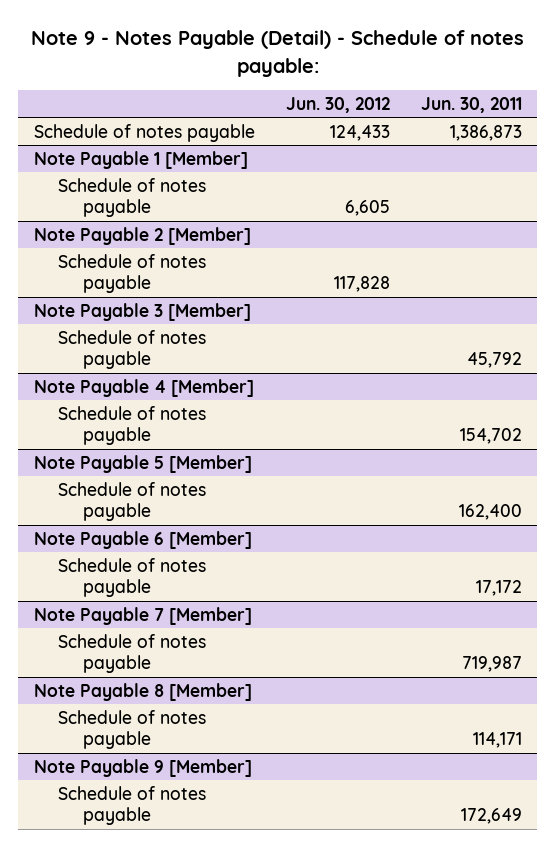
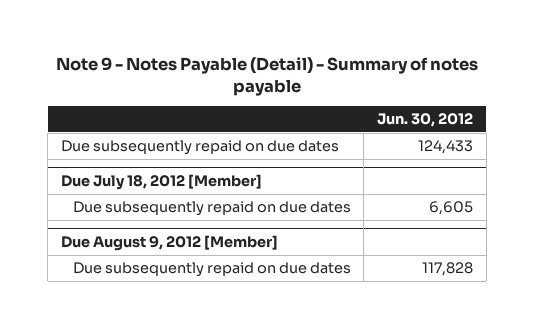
- Note 9 - Notes Payable (Detail) - Schedule of notes payable:
+ Note 9 - Notes Payable (Detail) - Summary of notes payable
- | Jun. 30, 2012 | Jun. 30, 2011
+ | Jun. 30, 2012
- Schedule of notes payable | 124,433 | 1,386,873
- Note Payable 1 [Member]
- Schedule of notes payable | 6,605 |
- Note Payable 2 [Member]
- Schedule of notes payable | 117,828 |
- Note Payable 3 [Member]
- Schedule of notes payable | | 45,792
- Note Payable 4 [Member]
- Schedule of notes payable | | 154,702
- Note Payable 5 [Member]
- Schedule of notes payable | | 162,400
- Note Payable 6 [Member]
- Schedule of notes payable | | 17,172
- Note Payable 7 [Member]
- Schedule of notes payable | | 719,987
- Note Payable 8 [Member]
- Schedule of notes payable | | 114,171
- Note Payable 9 [Member]
- Schedule of notes payable | | 172,649
+ Due subsequently repaid on due dates | 124,433
+ Due July 18, 2012 [Member]
+ Due subsequently repaid on due dates | 6,605
+ Due August 9, 2012 [Member]
+ Due subsequently repaid on due dates | 117,828

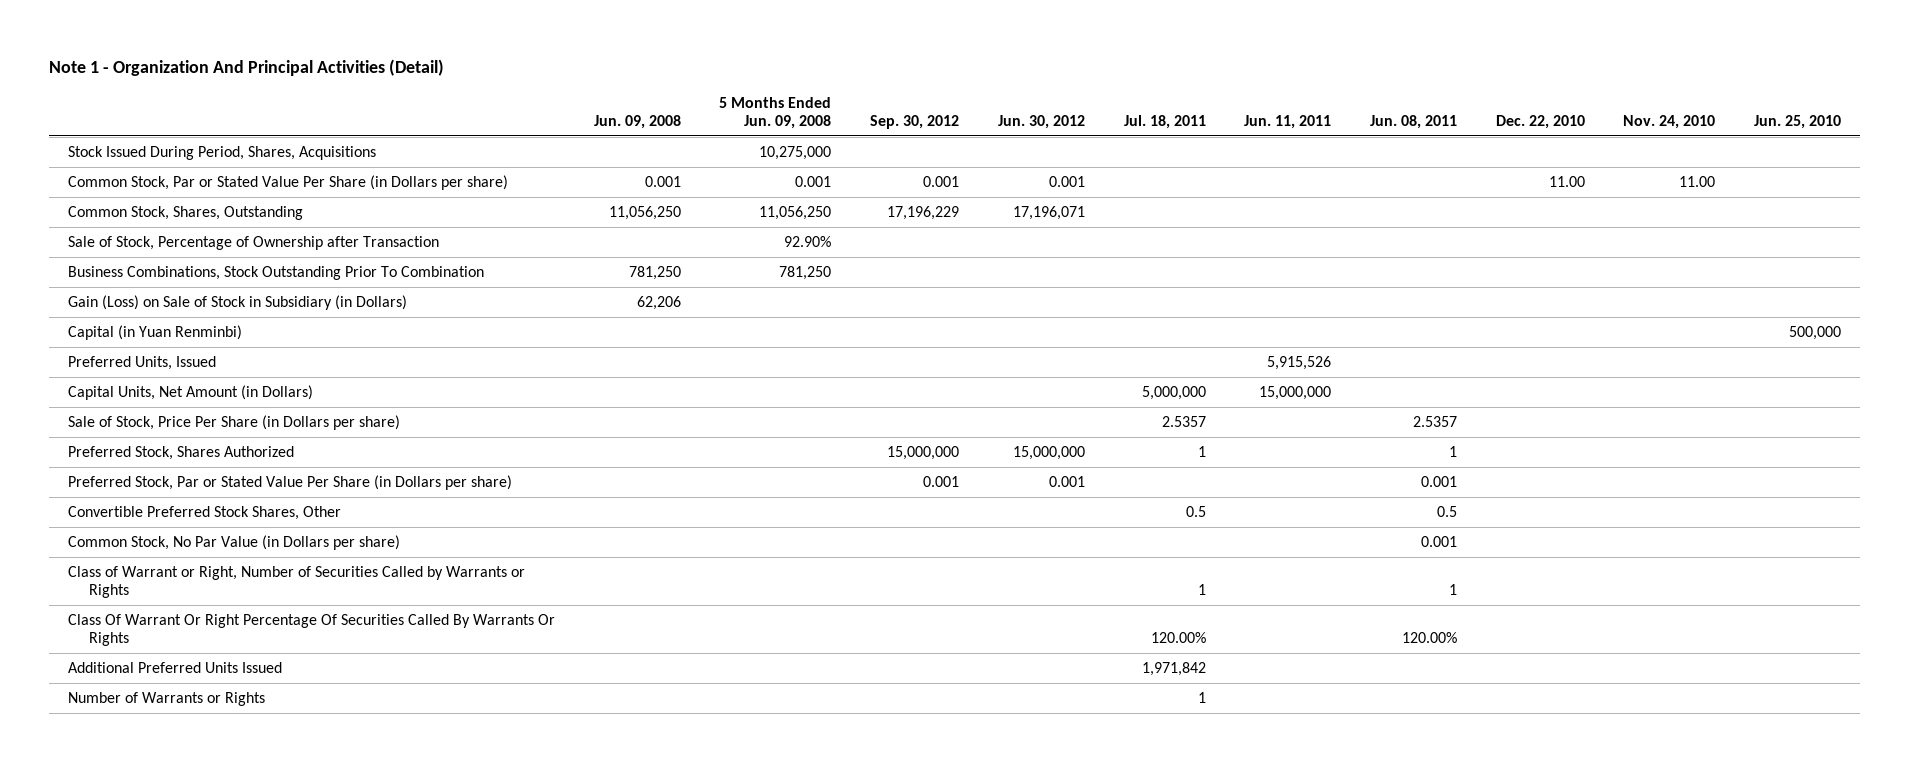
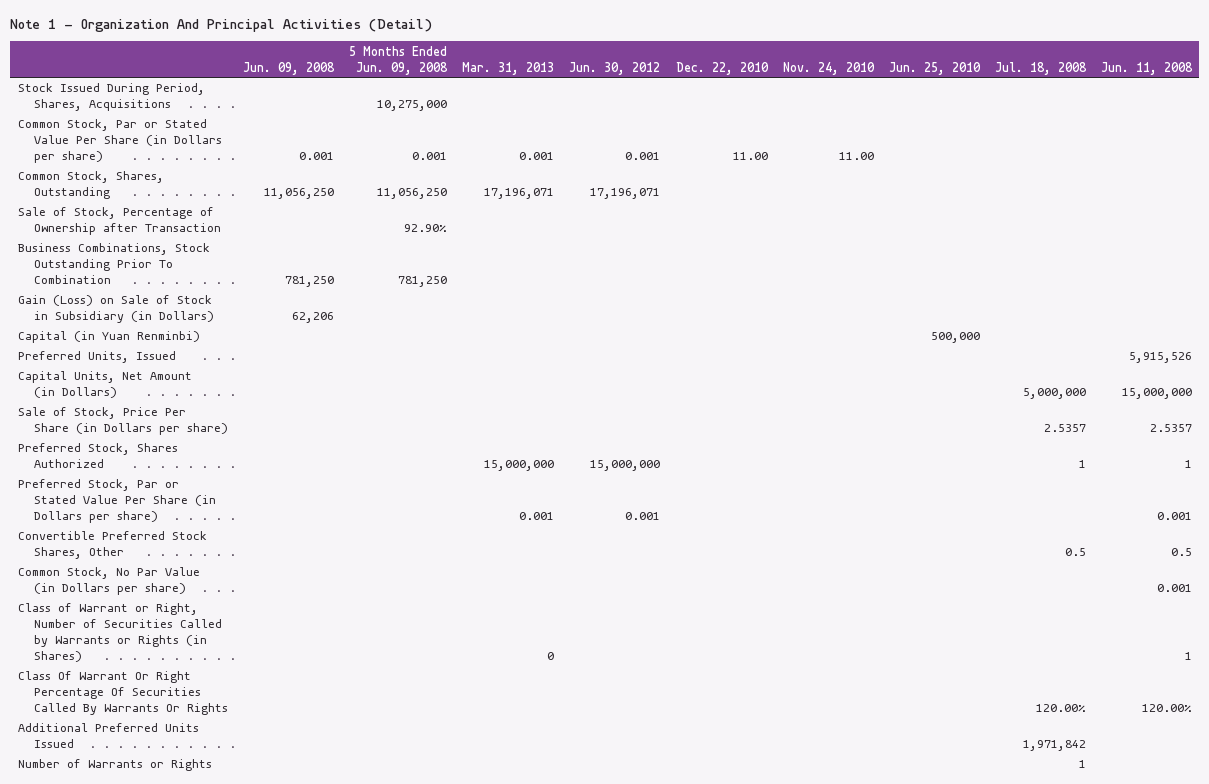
- | Jun. 09, 2008 | 5 Months Ended Jun. 09, 2008 | Sep. 30, 2012 | Jun. 30, 2012 | Jul. 18, 2011 | Jun. 11, 2011 | Jun. 08, 2011 | Dec. 22, 2010 | Nov. 24, 2010 | Jun. 25, 2010
+ | Jun. 09, 2008 | 5 Months Ended Jun. 09, 2008 | Mar. 31, 2013 | Jun. 30, 2012 | Dec. 22, 2010 | Nov. 24, 2010 | Jun. 25, 2010 | Jul. 18, 2008 | Jun. 11, 2008
- Class of Warrant or Right, Number of Securities Called by Warrants or Rights | | | | | 1 | | 1 | | |
+ Class of Warrant or Right, Number of Securities Called by Warrants or Rights (in Shares) | | | 0 | | | | | | 1

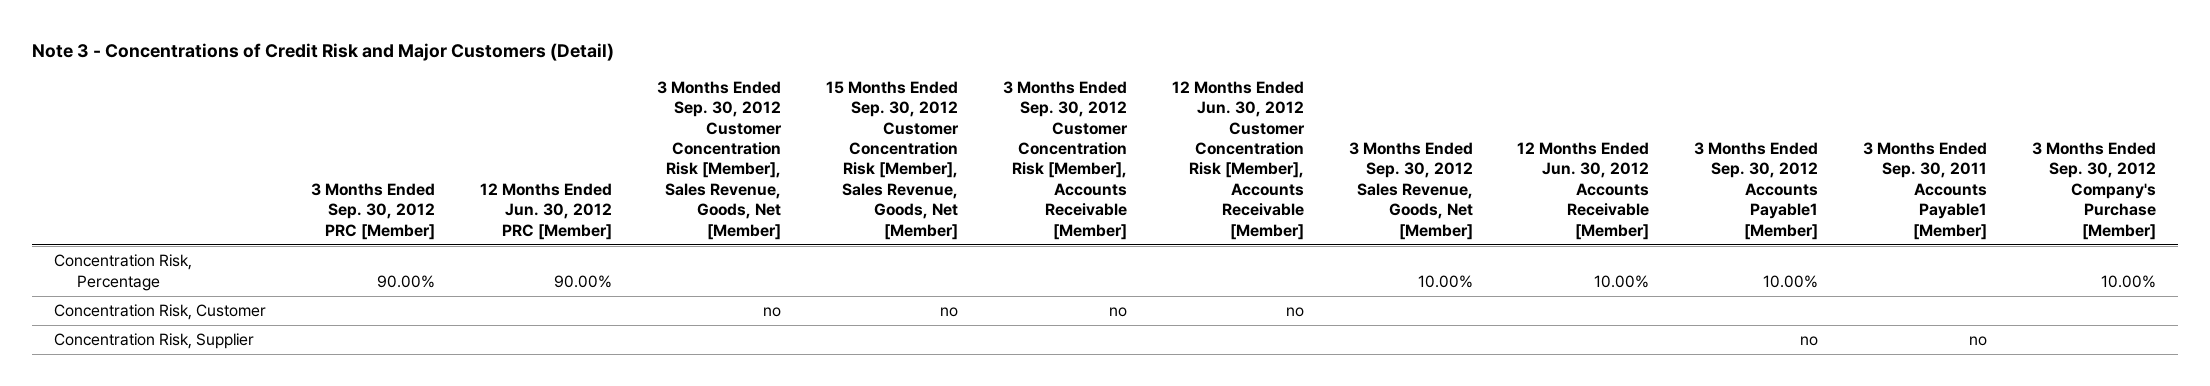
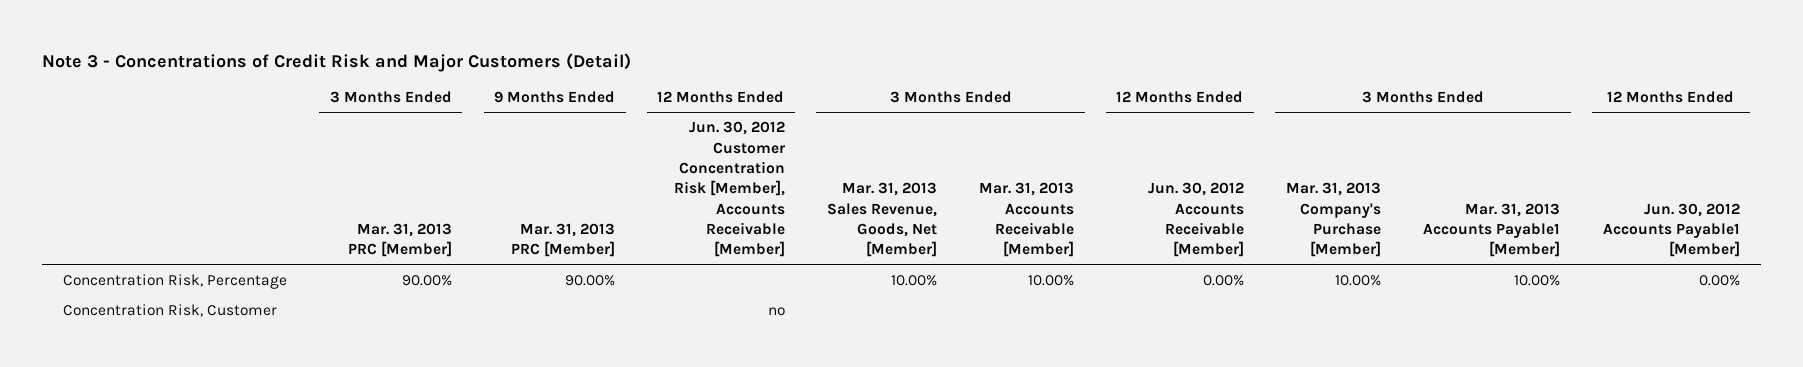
- | 3 Months Ended Sep. 30, 2012 PRC [Member] | 12 Months Ended Jun. 30, 2012 PRC [Member] | 3 Months Ended Sep. 30, 2012 Customer Concentration Risk [Member], Sales Revenue, Goods, Net [Member] | 15 Months Ended Sep. 30, 2012 Customer Concentration Risk [Member], Sales Revenue, Goods, Net [Member] | 3 Months Ended Sep. 30, 2012 Customer Concentration Risk [Member], Accounts Receivable [Member] | 12 Months Ended Jun. 30, 2012 Customer Concentration Risk [Member], Accounts Receivable [Member] | 3 Months Ended Sep. 30, 2012 Sales Revenue, Goods, Net [Member] | 12 Months Ended Jun. 30, 2012 Accounts Receivable [Member] | 3 Months Ended Sep. 30, 2012 Accounts Payable1 [Member] | 3 Months Ended Sep. 30, 2011 Accounts Payable1 [Member] | 3 Months Ended Sep. 30, 2012 Company's Purchase [Member]
+ | 3 Months Ended Mar. 31, 2013 PRC [Member] | 9 Months Ended Mar. 31, 2013 PRC [Member] | 12 Months Ended Jun. 30, 2012 Customer Concentration Risk [Member], Accounts Receivable [Member] | 3 Months Ended Mar. 31, 2013 Sales Revenue, Goods, Net [Member] | 3 Months Ended Mar. 31, 2013 Accounts Receivable [Member] | 12 Months Ended Jun. 30, 2012 Accounts Receivable [Member] | 3 Months Ended Mar. 31, 2013 Company's Purchase [Member] | 3 Months Ended Mar. 31, 2013 Accounts Payable1 [Member] | 12 Months Ended Jun. 30, 2012 Accounts Payable1 [Member]
- Concentration Risk, Percentage | 90.00% | 90.00% | | | | | 10.00% | 10.00% | 10.00% | | 10.00%
+ Concentration Risk, Percentage | 90.00% | 90.00% | | 10.00% | 10.00% | 0.00% | 10.00% | 10.00% | 0.00%
- Concentration Risk, Supplier | | | | | | | | | no | no |

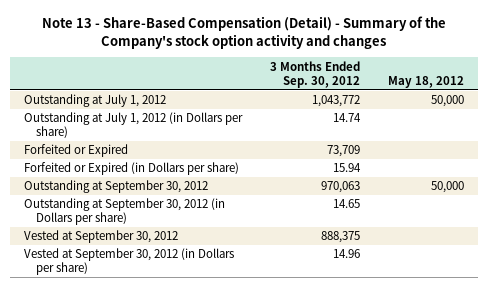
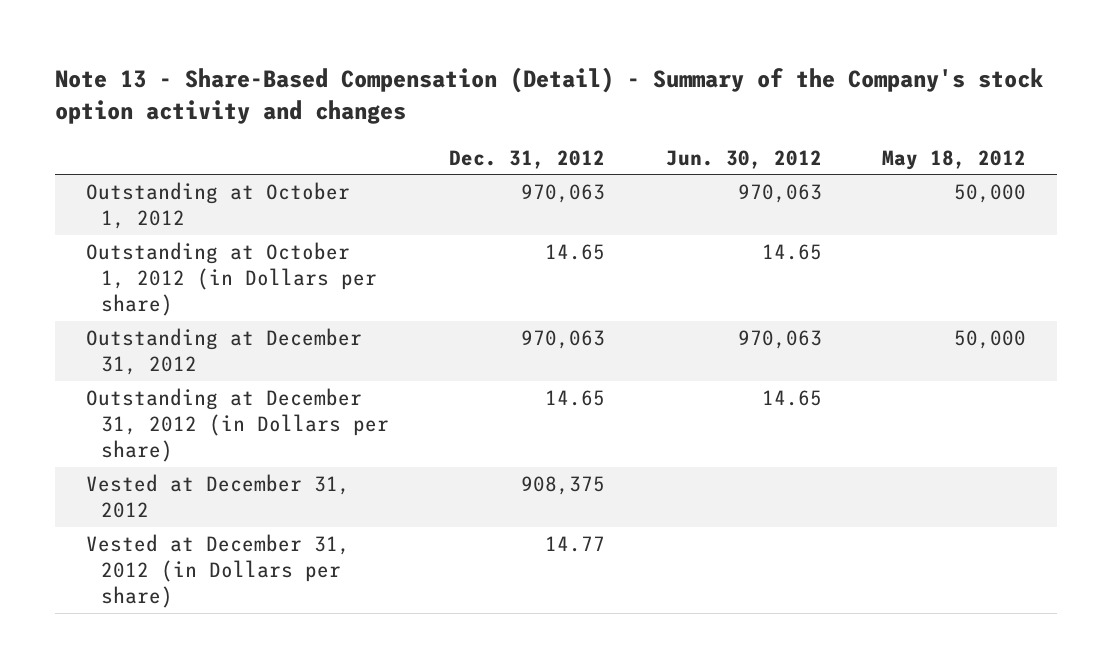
- | 3 Months Ended Sep. 30, 2012 | May 18, 2012
+ | Dec. 31, 2012 | Jun. 30, 2012 | May 18, 2012
- Outstanding at July 1, 2012 | 1,043,772 | 50,000
- Outstanding at July 1, 2012 (in Dollars per share) | 14.74 |
- Forfeited or Expired | 73,709 |
- Forfeited or Expired (in Dollars per share) | 15.94 |
- Outstanding at September 30, 2012 | 970,063 | 50,000
- Outstanding at September 30, 2012 (in Dollars per share) | 14.65 |
- Vested at September 30, 2012 | 888,375 |
- Vested at September 30, 2012 (in Dollars per share) | 14.96 |
+ Outstanding at October 1, 2012 | 970,063 | 970,063 | 50,000
+ Outstanding at October 1, 2012 (in Dollars per share) | 14.65 | 14.65 |
+ Outstanding at December 31, 2012 | 970,063 | 970,063 | 50,000
+ Outstanding at December 31, 2012 (in Dollars per share) | 14.65 | 14.65 |
+ Vested at December 31, 2012 | 908,375 | |
+ Vested at December 31, 2012 (in Dollars per share) | 14.77 | |

